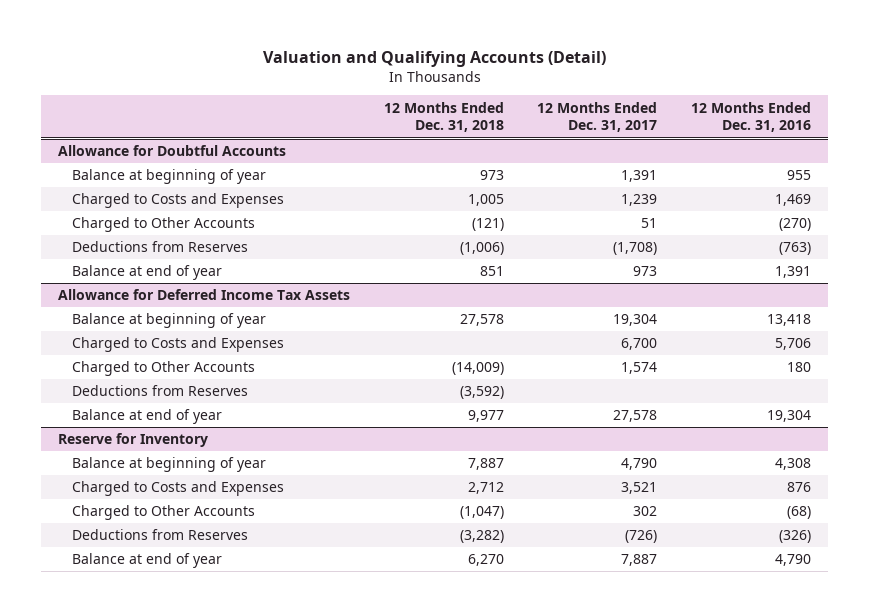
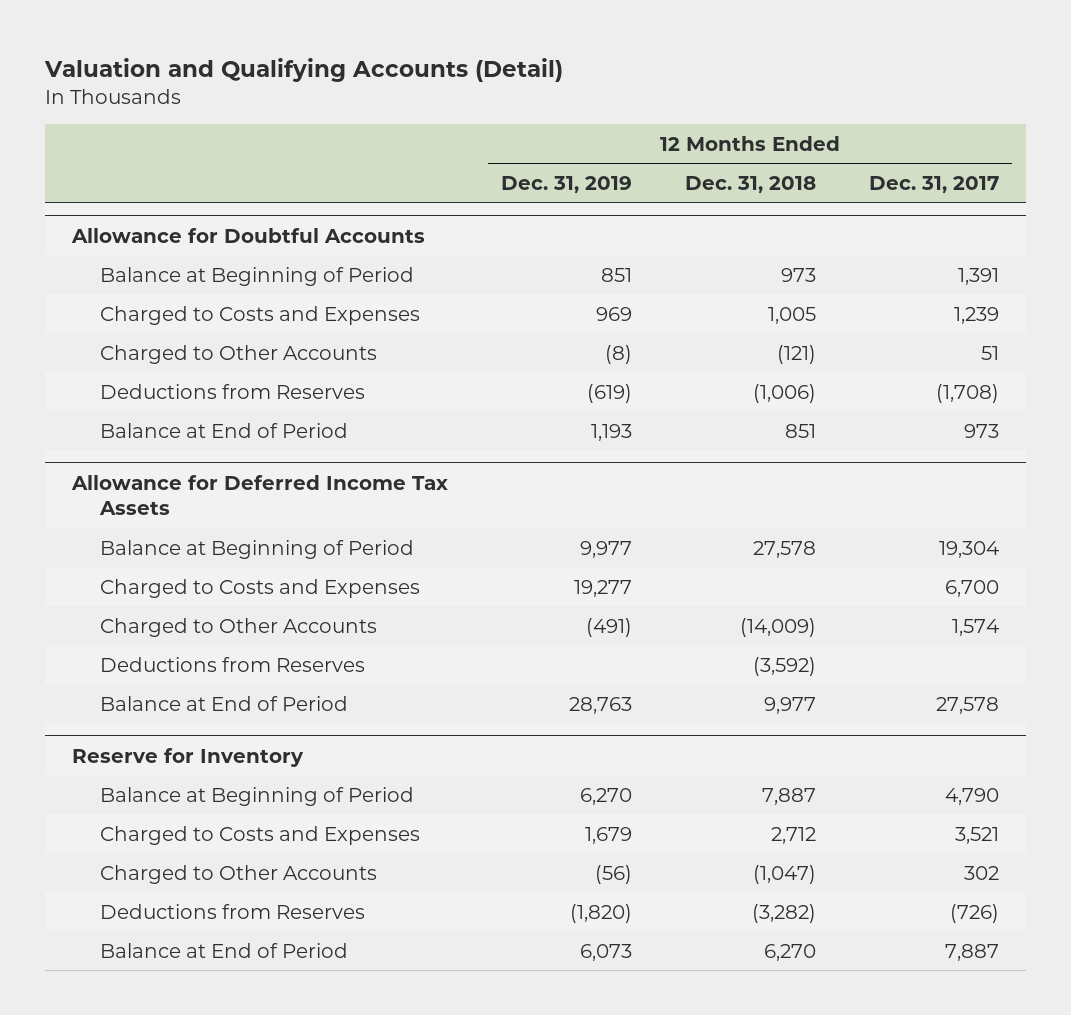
- | 12 Months Ended Dec. 31, 2018 | 12 Months Ended Dec. 31, 2017 | 12 Months Ended Dec. 31, 2016
+ | 12 Months Ended Dec. 31, 2019 | 12 Months Ended Dec. 31, 2018 | 12 Months Ended Dec. 31, 2017
@ Allowance for Doubtful Accounts
- Balance at beginning of year | 973 | 1,391 | 955
+ Balance at Beginning of Period | 851 | 973 | 1,391
- Balance at end of year | 851 | 973 | 1,391
+ Balance at End of Period | 1,193 | 851 | 973
@ Allowance for Deferred Income Tax Assets
- Balance at beginning of year | 27,578 | 19,304 | 13,418
+ Balance at Beginning of Period | 9,977 | 27,578 | 19,304
- Balance at end of year | 9,977 | 27,578 | 19,304
+ Balance at End of Period | 28,763 | 9,977 | 27,578
@ Reserve for Inventory
- Balance at beginning of year | 7,887 | 4,790 | 4,308
+ Balance at Beginning of Period | 6,270 | 7,887 | 4,790
- Balance at end of year | 6,270 | 7,887 | 4,790
+ Balance at End of Period | 6,073 | 6,270 | 7,887

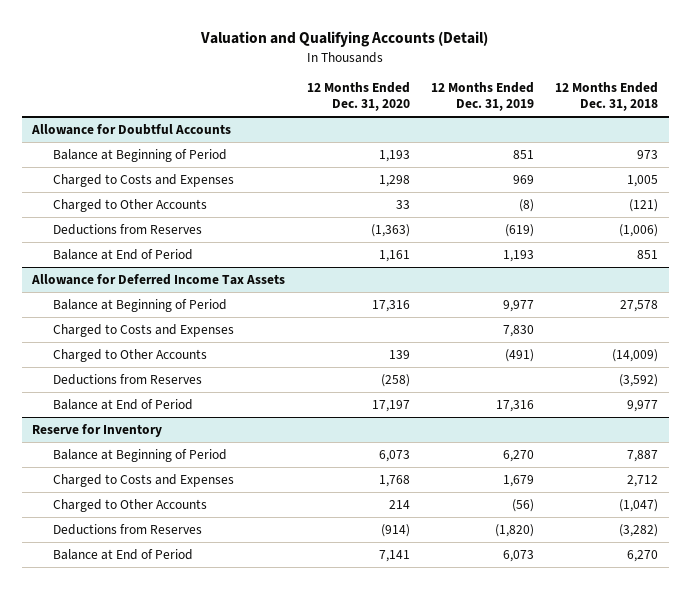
- | 12 Months Ended Dec. 31, 2019 | 12 Months Ended Dec. 31, 2018 | 12 Months Ended Dec. 31, 2017
+ | 12 Months Ended Dec. 31, 2020 | 12 Months Ended Dec. 31, 2019 | 12 Months Ended Dec. 31, 2018
@ Allowance for Deferred Income Tax Assets
- Charged to Costs and Expenses | 19,277 | | 6,700
+ Charged to Costs and Expenses | | 7,830 |
- Balance at End of Period | 28,763 | 9,977 | 27,578
+ Balance at End of Period | 17,197 | 17,316 | 9,977

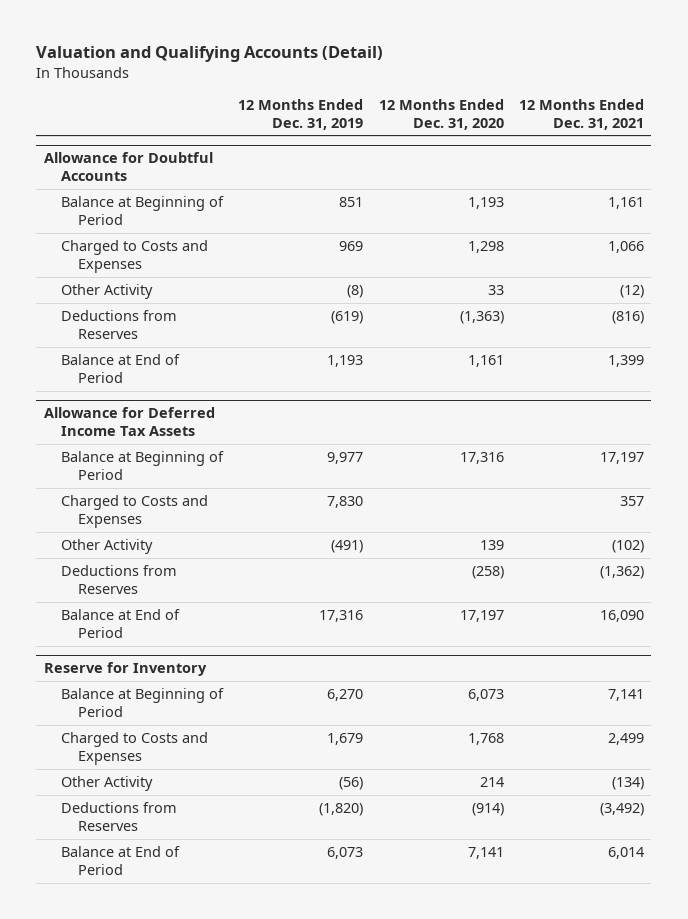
- | 12 Months Ended Dec. 31, 2020 | 12 Months Ended Dec. 31, 2019 | 12 Months Ended Dec. 31, 2018
+ | 12 Months Ended Dec. 31, 2019 | 12 Months Ended Dec. 31, 2020 | 12 Months Ended Dec. 31, 2021
@ Allowance for Doubtful Accounts
- Charged to Other Accounts | 33 | (8) | (121)
+ Other Activity | (8) | 33 | (12)
@ Allowance for Deferred Income Tax Assets
- Charged to Other Accounts | 139 | (491) | (14,009)
+ Other Activity | (491) | 139 | (102)
@ Reserve for Inventory
- Charged to Other Accounts | 214 | (56) | (1,047)
+ Other Activity | (56) | 214 | (134)

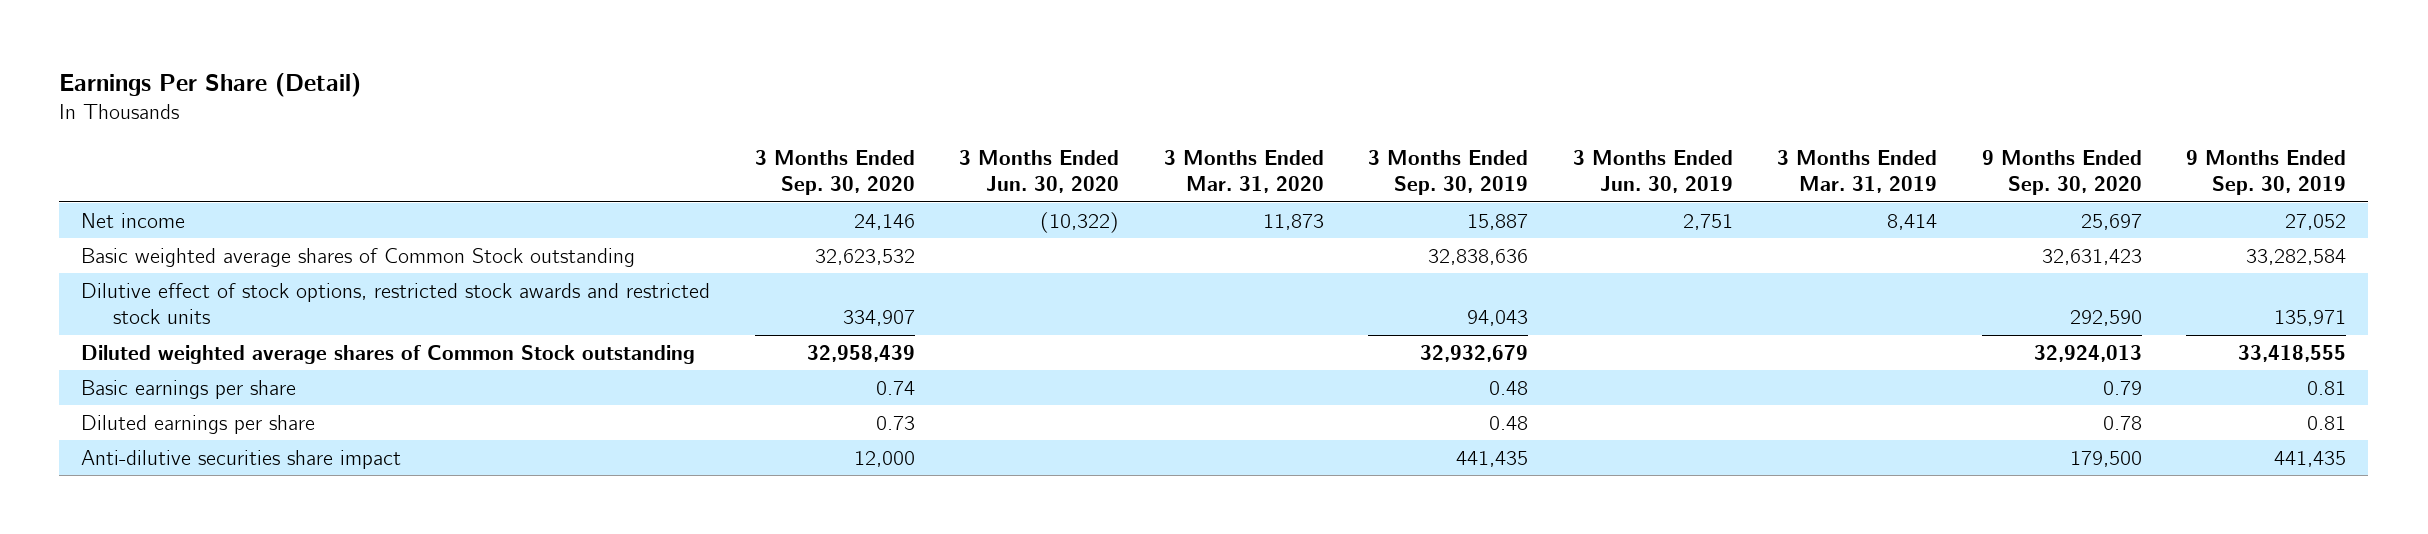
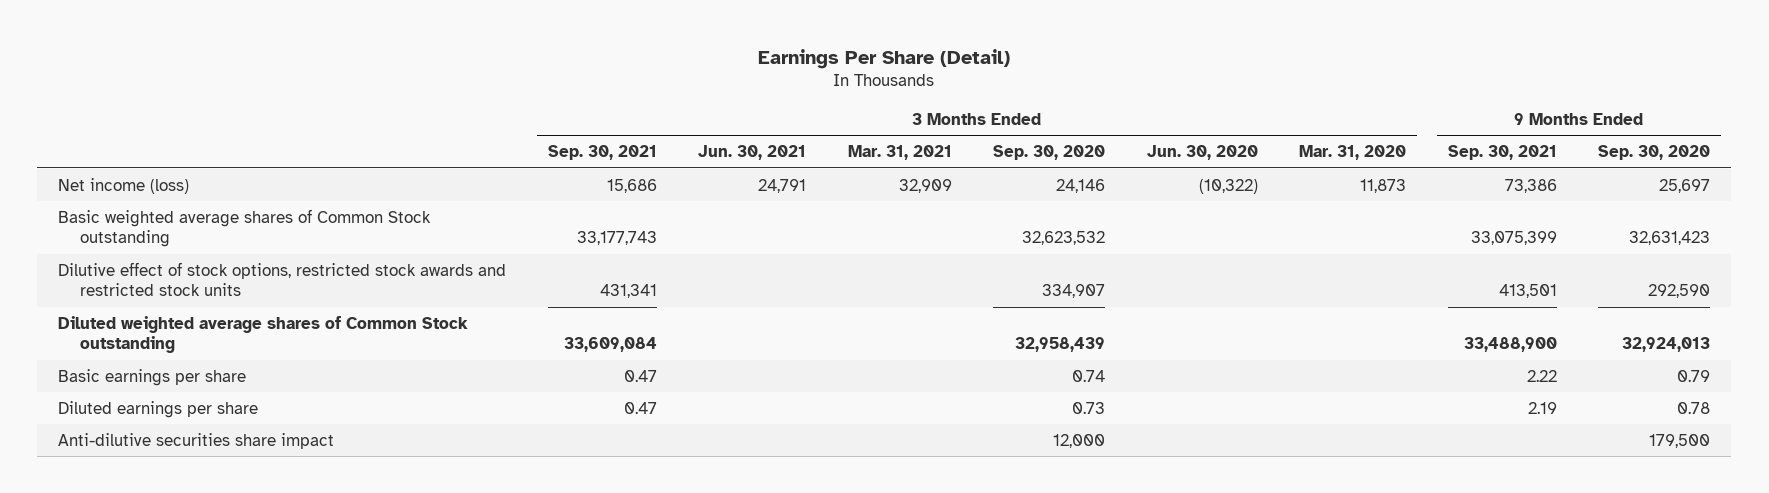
- | 3 Months Ended Sep. 30, 2020 | 3 Months Ended Jun. 30, 2020 | 3 Months Ended Mar. 31, 2020 | 3 Months Ended Sep. 30, 2019 | 3 Months Ended Jun. 30, 2019 | 3 Months Ended Mar. 31, 2019 | 9 Months Ended Sep. 30, 2020 | 9 Months Ended Sep. 30, 2019
+ | 3 Months Ended Sep. 30, 2021 | 3 Months Ended Jun. 30, 2021 | 3 Months Ended Mar. 31, 2021 | 3 Months Ended Sep. 30, 2020 | 3 Months Ended Jun. 30, 2020 | 3 Months Ended Mar. 31, 2020 | 9 Months Ended Sep. 30, 2021 | 9 Months Ended Sep. 30, 2020
- Net income | 24,146 | (10,322) | 11,873 | 15,887 | 2,751 | 8,414 | 25,697 | 27,052
+ Net income (loss) | 15,686 | 24,791 | 32,909 | 24,146 | (10,322) | 11,873 | 73,386 | 25,697

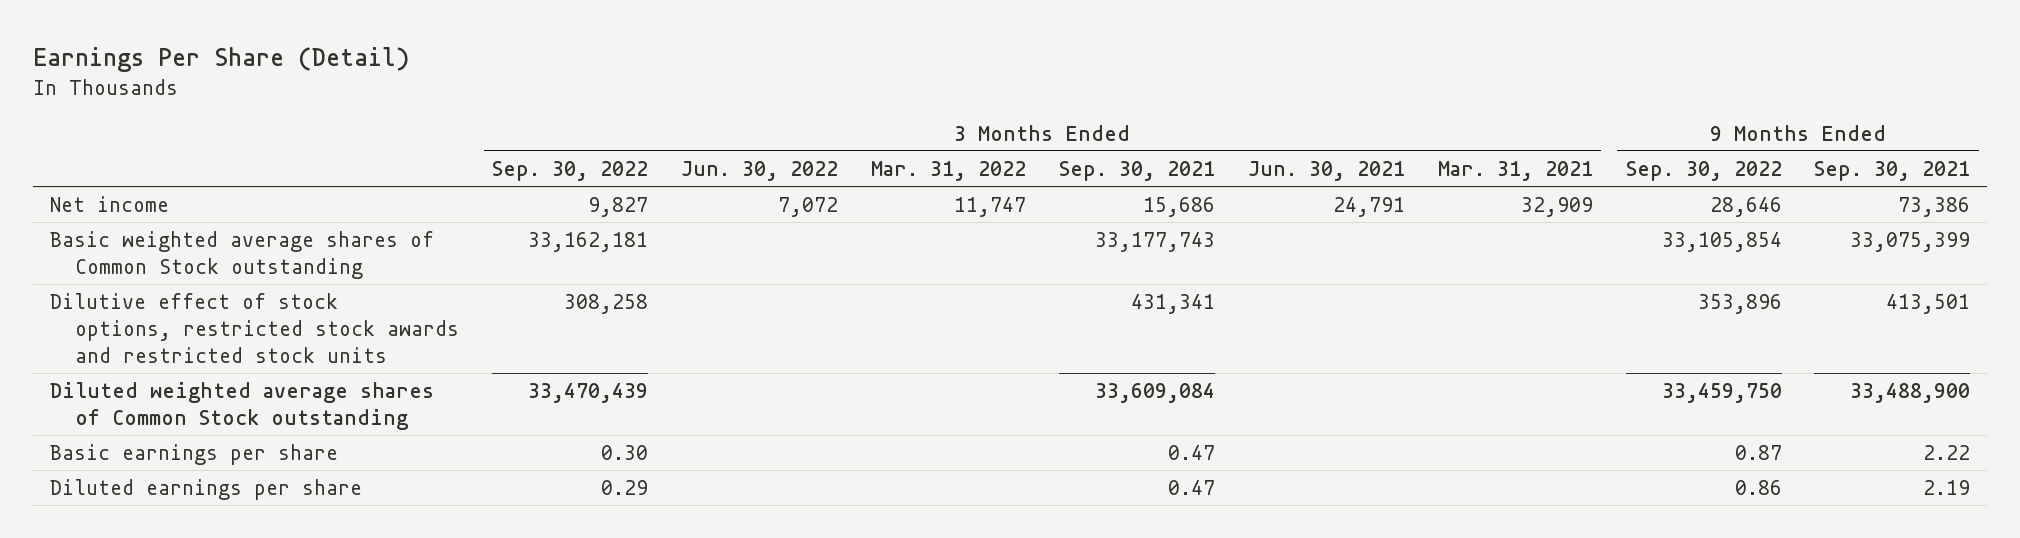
- | 3 Months Ended Sep. 30, 2021 | 3 Months Ended Jun. 30, 2021 | 3 Months Ended Mar. 31, 2021 | 3 Months Ended Sep. 30, 2020 | 3 Months Ended Jun. 30, 2020 | 3 Months Ended Mar. 31, 2020 | 9 Months Ended Sep. 30, 2021 | 9 Months Ended Sep. 30, 2020
+ | 3 Months Ended Sep. 30, 2022 | 3 Months Ended Jun. 30, 2022 | 3 Months Ended Mar. 31, 2022 | 3 Months Ended Sep. 30, 2021 | 3 Months Ended Jun. 30, 2021 | 3 Months Ended Mar. 31, 2021 | 9 Months Ended Sep. 30, 2022 | 9 Months Ended Sep. 30, 2021
- Net income (loss) | 15,686 | 24,791 | 32,909 | 24,146 | (10,322) | 11,873 | 73,386 | 25,697
+ Net income | 9,827 | 7,072 | 11,747 | 15,686 | 24,791 | 32,909 | 28,646 | 73,386
- Anti-dilutive securities share impact | | | | 12,000 | | | | 179,500

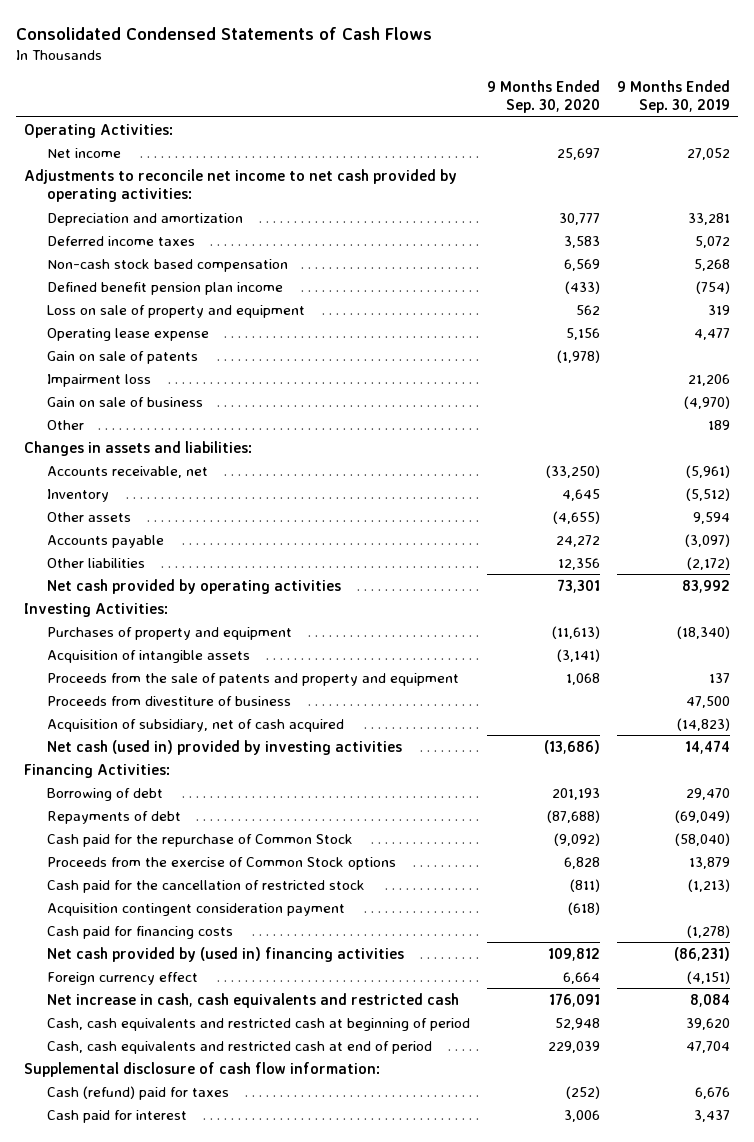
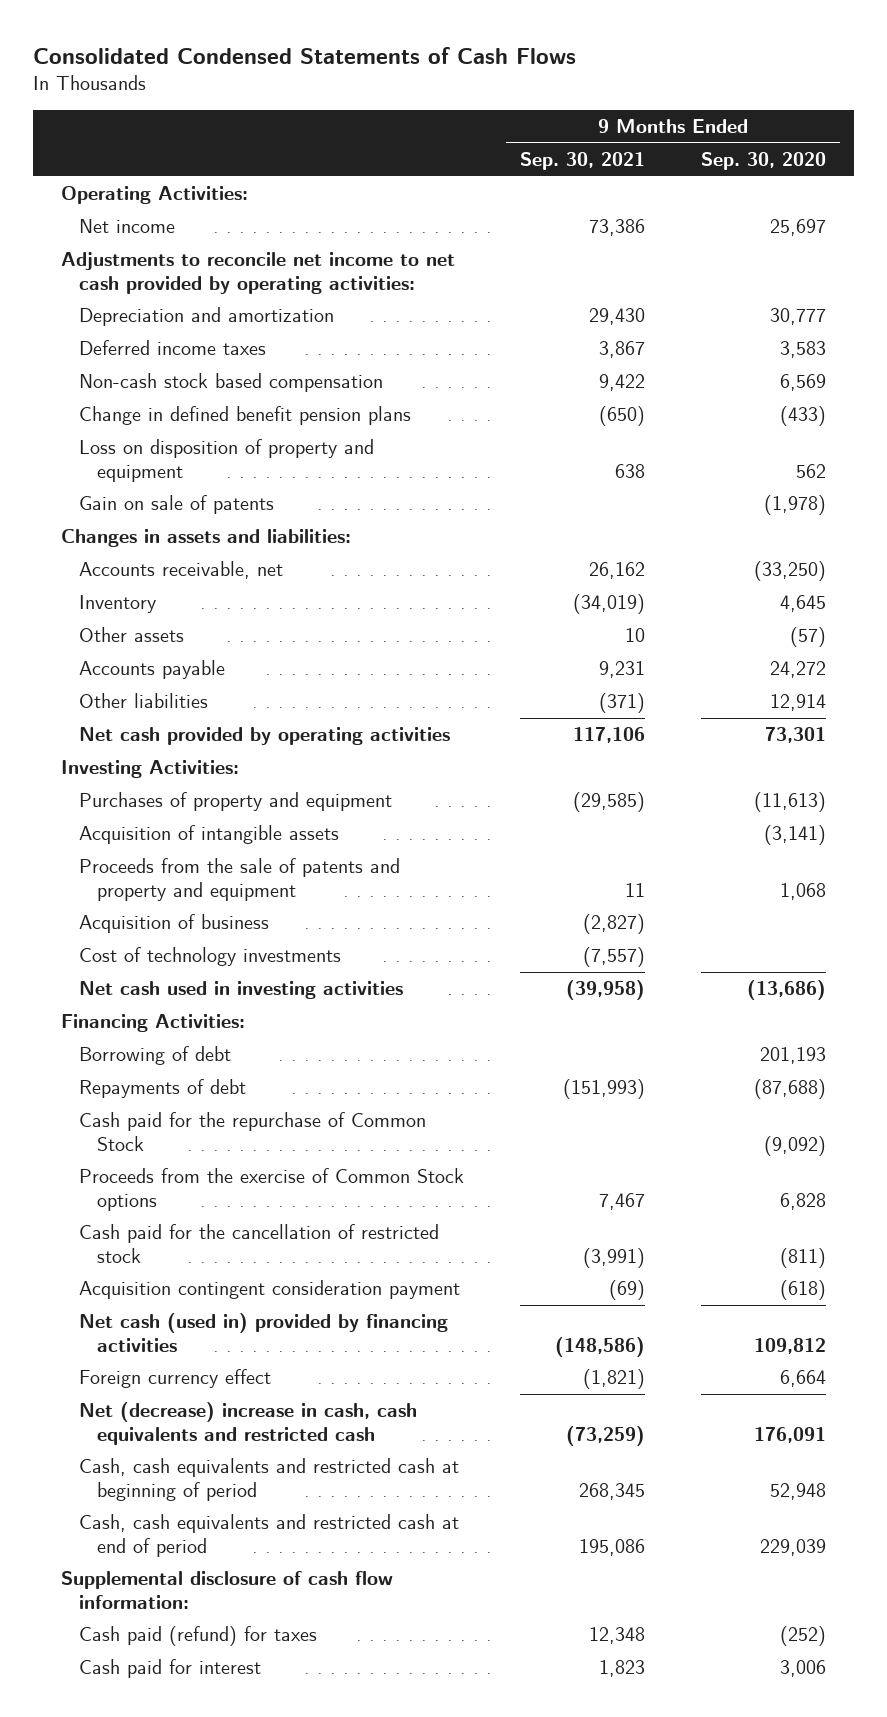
- | 9 Months Ended Sep. 30, 2020 | 9 Months Ended Sep. 30, 2019
+ | 9 Months Ended Sep. 30, 2021 | 9 Months Ended Sep. 30, 2020
- Defined benefit pension plan income | (433) | (754)
- Loss on sale of property and equipment | 562 | 319
- Operating lease expense | 5,156 | 4,477
+ Change in defined benefit pension plans | (650) | (433)
+ Loss on disposition of property and equipment | 638 | 562
- Impairment loss | | 21,206
- Gain on sale of business | | (4,970)
- Other | | 189
- Other assets | (4,655) | 9,594
+ Other assets | 10 | (57)
- Other liabilities | 12,356 | (2,172)
+ Other liabilities | (371) | 12,914
- Proceeds from divestiture of business | | 47,500
- Acquisition of subsidiary, net of cash acquired | | (14,823)
- Net cash (used in) provided by investing activities | (13,686) | 14,474
+ Acquisition of business | (2,827) |
+ Cost of technology investments | (7,557) |
+ Net cash used in investing activities | (39,958) | (13,686)
- Cash paid for financing costs | | (1,278)
- Net cash provided by (used in) financing activities | 109,812 | (86,231)
+ Net cash (used in) provided by financing activities | (148,586) | 109,812
- Net increase in cash, cash equivalents and restricted cash | 176,091 | 8,084
+ Net (decrease) increase in cash, cash equivalents and restricted cash | (73,259) | 176,091
- Cash (refund) paid for taxes | (252) | 6,676
+ Cash paid (refund) for taxes | 12,348 | (252)

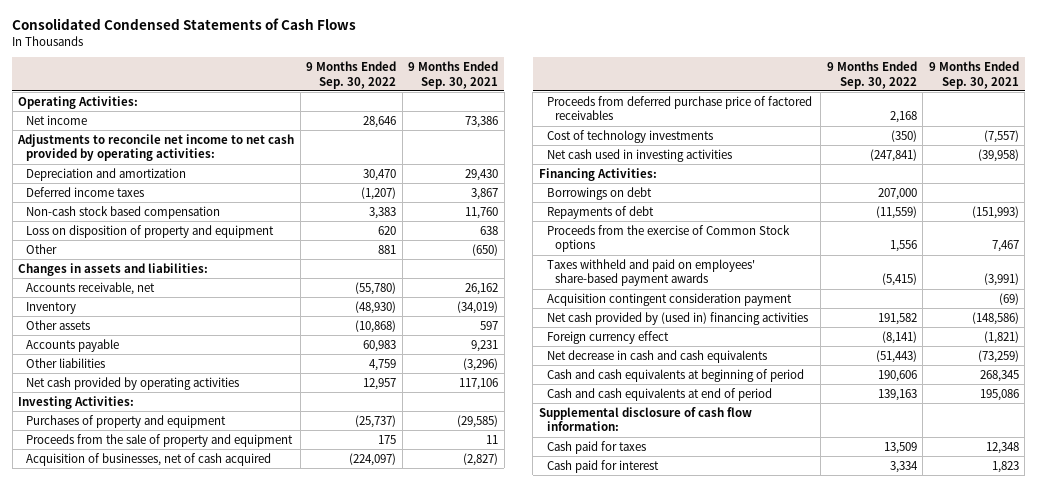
- | 9 Months Ended Sep. 30, 2021 | 9 Months Ended Sep. 30, 2020
+ | 9 Months Ended Sep. 30, 2022 | 9 Months Ended Sep. 30, 2021
- Non-cash stock based compensation | 9,422 | 6,569
- Change in defined benefit pension plans | (650) | (433)
+ Non-cash stock based compensation | 3,383 | 11,760
- Gain on sale of patents | | (1,978)
+ Other | 881 | (650)
- Other assets | 10 | (57)
+ Other assets | (10,868) | 597
- Other liabilities | (371) | 12,914
+ Other liabilities | 4,759 | (3,296)
- Acquisition of intangible assets | | (3,141)
- Proceeds from the sale of patents and property and equipment | 11 | 1,068
- Acquisition of business | (2,827) |
+ Proceeds from the sale of property and equipment | 175 | 11
+ Acquisition of businesses, net of cash acquired | (224,097) | (2,827)
+ Proceeds from deferred purchase price of factored receivables | 2,168 |
- Borrowing of debt | | 201,193
+ Borrowings on debt | 207,000 |
- Cash paid for the repurchase of Common Stock | | (9,092)
- Cash paid for the cancellation of restricted stock | (3,991) | (811)
+ Taxes withheld and paid on employees' share-based payment awards | (5,415) | (3,991)
- Net cash (used in) provided by financing activities | (148,586) | 109,812
+ Net cash provided by (used in) financing activities | 191,582 | (148,586)
- Net (decrease) increase in cash, cash equivalents and restricted cash | (73,259) | 176,091
- Cash, cash equivalents and restricted cash at beginning of period | 268,345 | 52,948
- Cash, cash equivalents and restricted cash at end of period | 195,086 | 229,039
+ Net decrease in cash and cash equivalents | (51,443) | (73,259)
+ Cash and cash equivalents at beginning of period | 190,606 | 268,345
+ Cash and cash equivalents at end of period | 139,163 | 195,086
- Cash paid (refund) for taxes | 12,348 | (252)
+ Cash paid for taxes | 13,509 | 12,348

